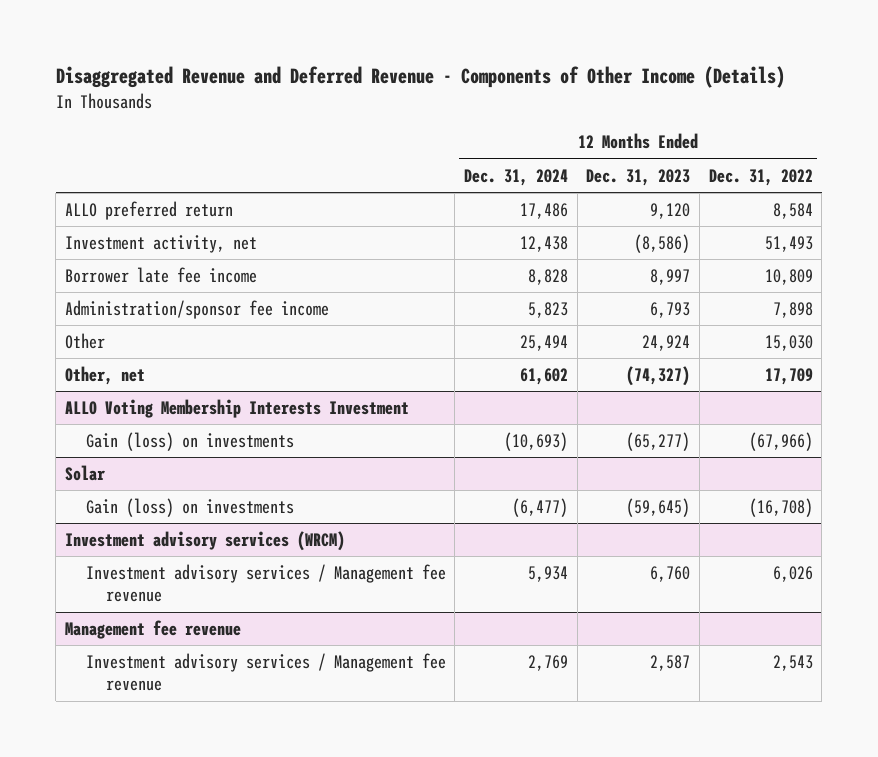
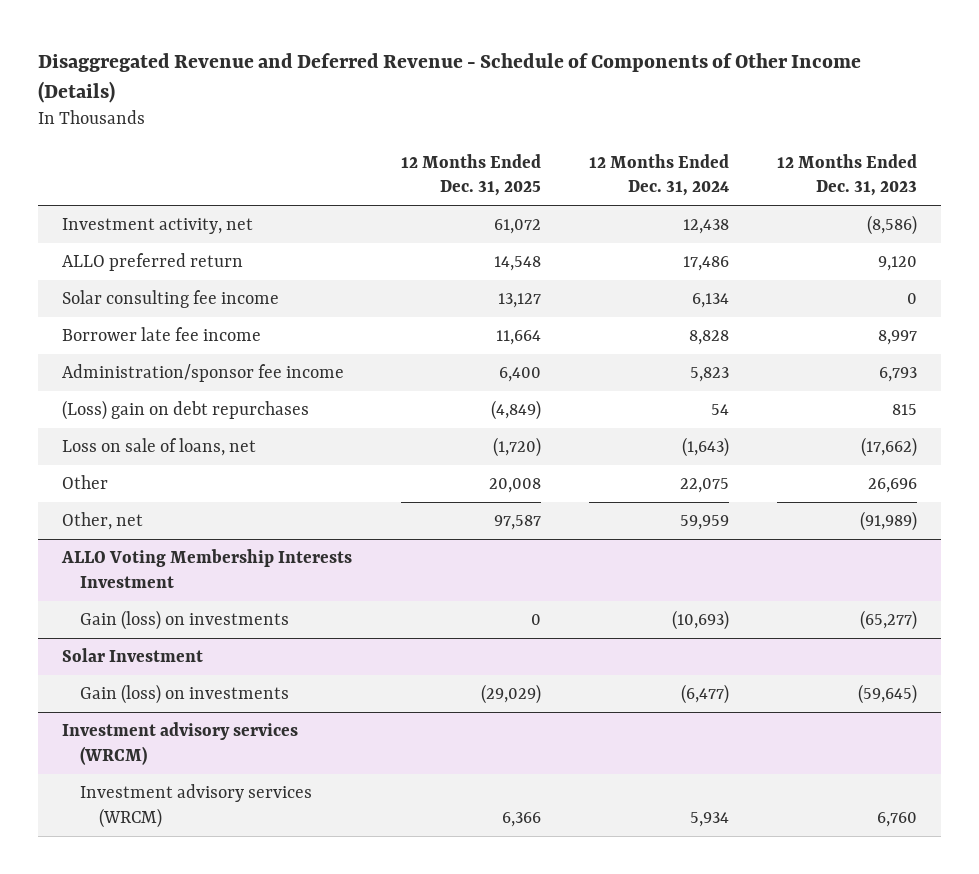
- Disaggregated Revenue and Deferred Revenue - Components of Other Income (Details)
+ Disaggregated Revenue and Deferred Revenue - Schedule of Components of Other Income (Details)
- | 12 Months Ended Dec. 31, 2024 | 12 Months Ended Dec. 31, 2023 | 12 Months Ended Dec. 31, 2022
+ | 12 Months Ended Dec. 31, 2025 | 12 Months Ended Dec. 31, 2024 | 12 Months Ended Dec. 31, 2023
moved down: ALLO preferred return | 14,548 | 17,486 | 9,120
+ Solar consulting fee income | 13,127 | 6,134 | 0
- Other | 25,494 | 24,924 | 15,030
- Other, net | 61,602 | (74,327) | 17,709
+ (Loss) gain on debt repurchases | (4,849) | 54 | 815
+ Loss on sale of loans, net | (1,720) | (1,643) | (17,662)
+ Other | 20,008 | 22,075 | 26,696
+ Other, net | 97,587 | 59,959 | (91,989)
- Solar
+ Solar Investment
@ Investment advisory services (WRCM)
- Investment advisory services / Management fee revenue | 5,934 | 6,760 | 6,026
- Management fee revenue
- Investment advisory services / Management fee revenue | 2,769 | 2,587 | 2,543
@ Investment advisory services (WRCM)
+ Investment advisory services (WRCM) | 6,366 | 5,934 | 6,760

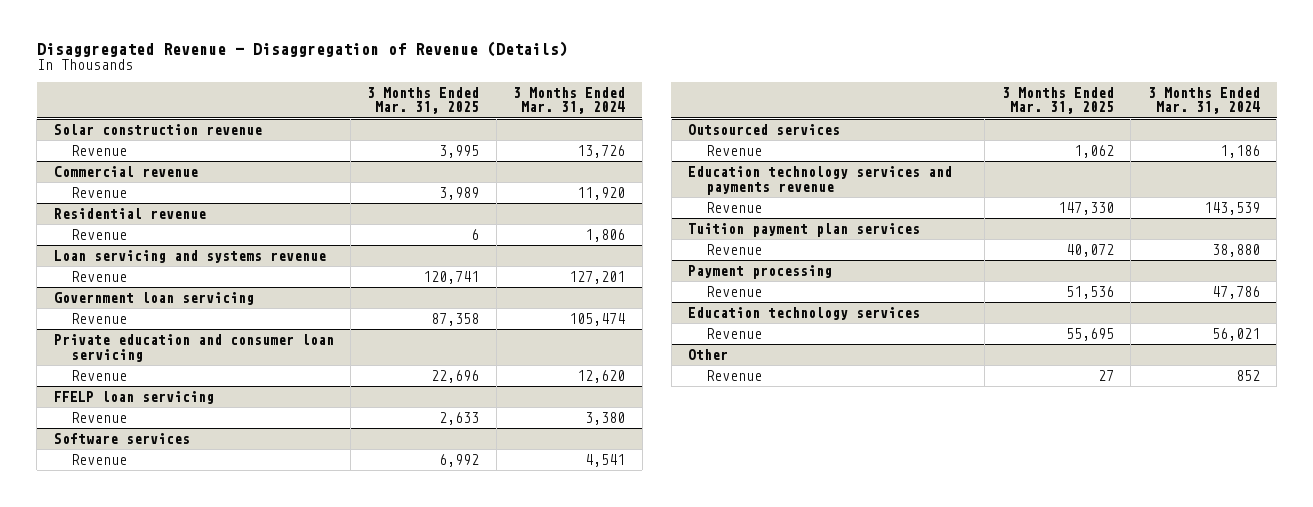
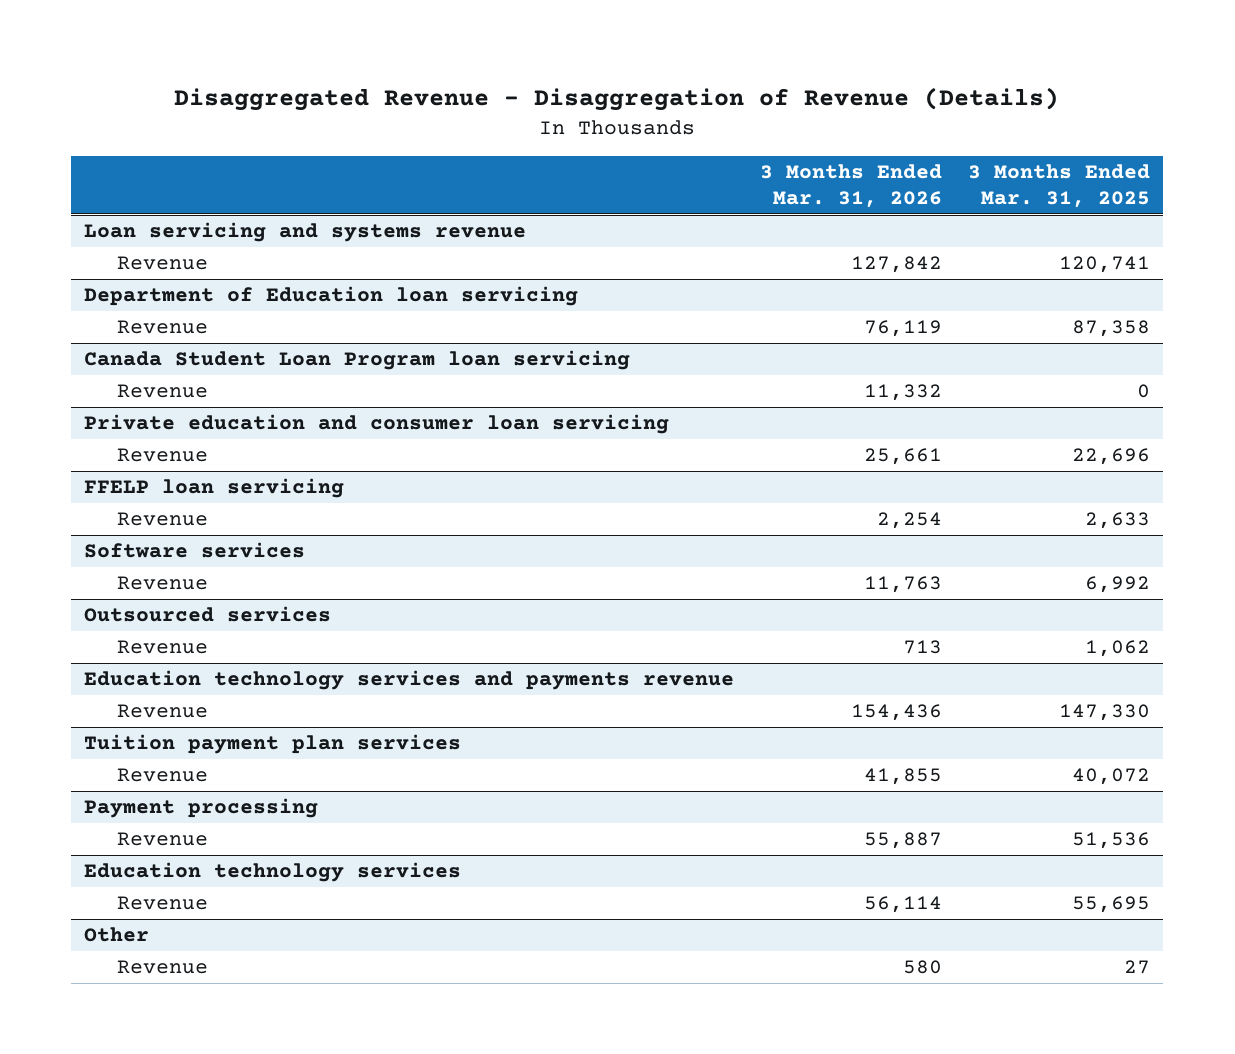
- | 3 Months Ended Mar. 31, 2025 | 3 Months Ended Mar. 31, 2024
+ | 3 Months Ended Mar. 31, 2026 | 3 Months Ended Mar. 31, 2025
- Solar construction revenue
- Revenue | 3,995 | 13,726
- Commercial revenue
- Revenue | 3,989 | 11,920
- Residential revenue
- Revenue | 6 | 1,806
- Government loan servicing
+ Department of Education loan servicing
+ Canada Student Loan Program loan servicing
+ Revenue | 11,332 | 0

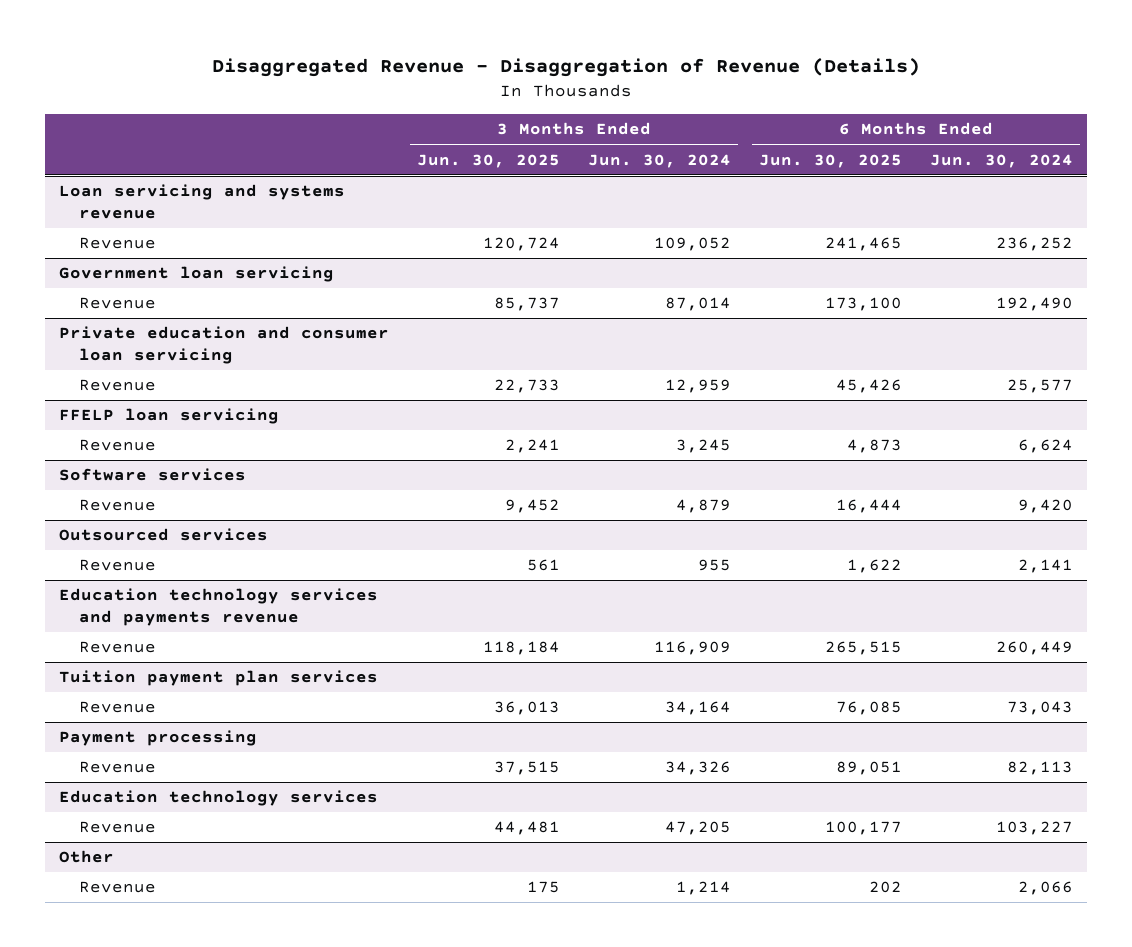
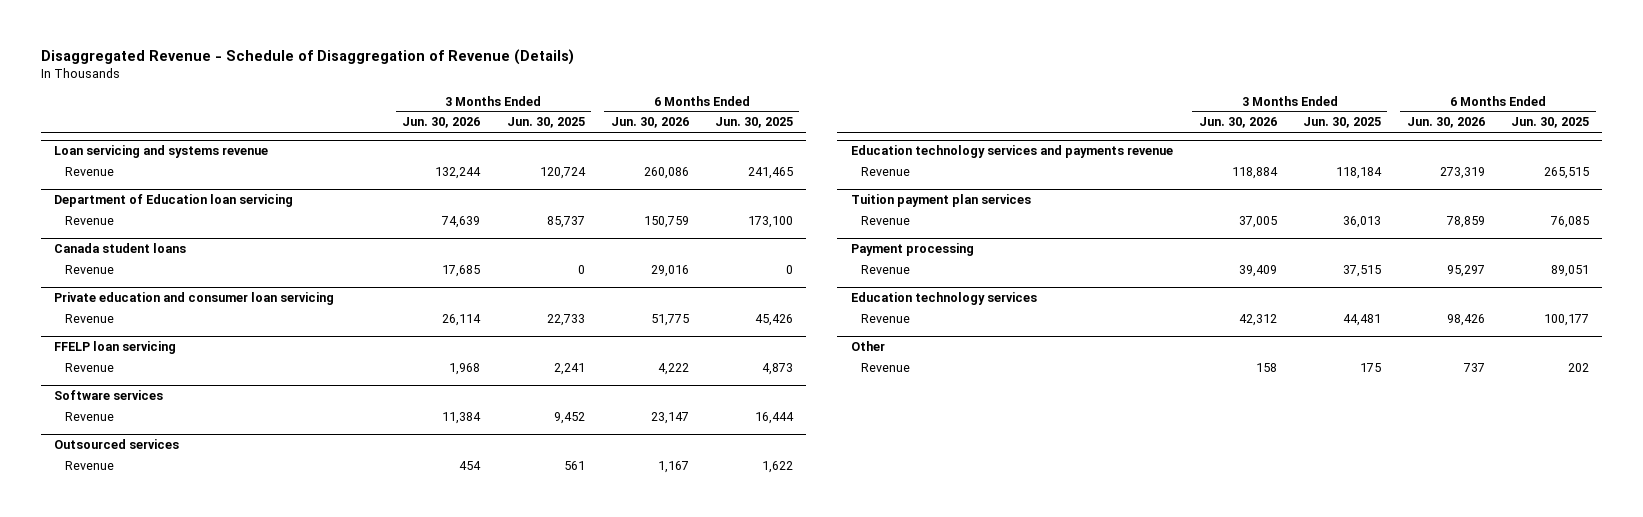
- Disaggregated Revenue - Disaggregation of Revenue (Details)
+ Disaggregated Revenue - Schedule of Disaggregation of Revenue (Details)
- | 3 Months Ended Jun. 30, 2025 | 3 Months Ended Jun. 30, 2024 | 6 Months Ended Jun. 30, 2025 | 6 Months Ended Jun. 30, 2024
+ | 3 Months Ended Jun. 30, 2026 | 3 Months Ended Jun. 30, 2025 | 6 Months Ended Jun. 30, 2026 | 6 Months Ended Jun. 30, 2025
- Government loan servicing
+ Department of Education loan servicing
+ Canada student loans
+ Revenue | 17,685 | 0 | 29,016 | 0

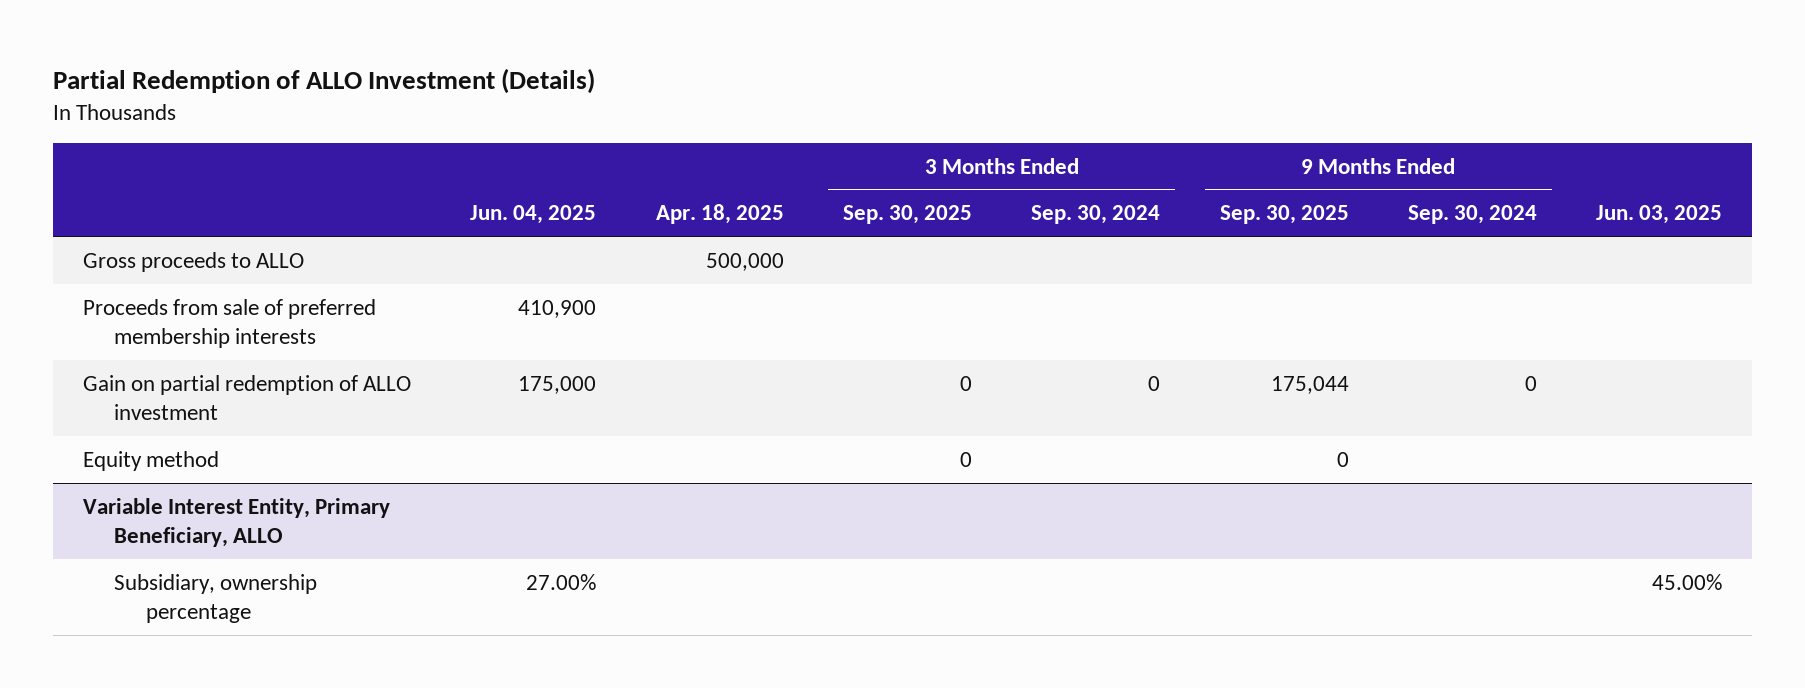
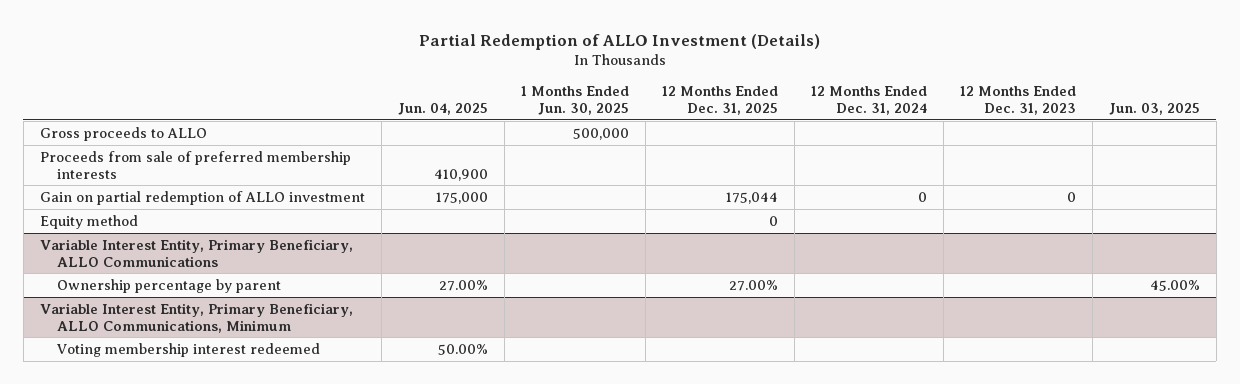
- | Jun. 04, 2025 | Apr. 18, 2025 | 3 Months Ended Sep. 30, 2025 | 3 Months Ended Sep. 30, 2024 | 9 Months Ended Sep. 30, 2025 | 9 Months Ended Sep. 30, 2024 | Jun. 03, 2025
+ | Jun. 04, 2025 | 1 Months Ended Jun. 30, 2025 | 12 Months Ended Dec. 31, 2025 | 12 Months Ended Dec. 31, 2024 | 12 Months Ended Dec. 31, 2023 | Jun. 03, 2025
- Variable Interest Entity, Primary Beneficiary, ALLO
- Subsidiary, ownership percentage | 27.00% | | | | | | 45.00%
+ Variable Interest Entity, Primary Beneficiary, ALLO Communications
+ Ownership percentage by parent | 27.00% | | 27.00% | | | 45.00%
+ Variable Interest Entity, Primary Beneficiary, ALLO Communications, Minimum
+ Voting membership interest redeemed | 50.00% | | | | |

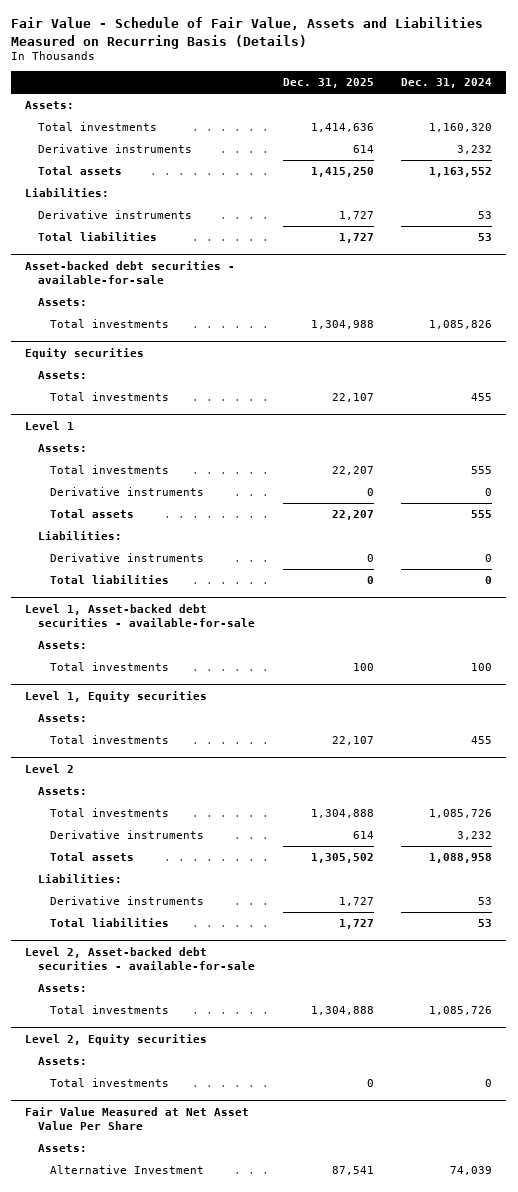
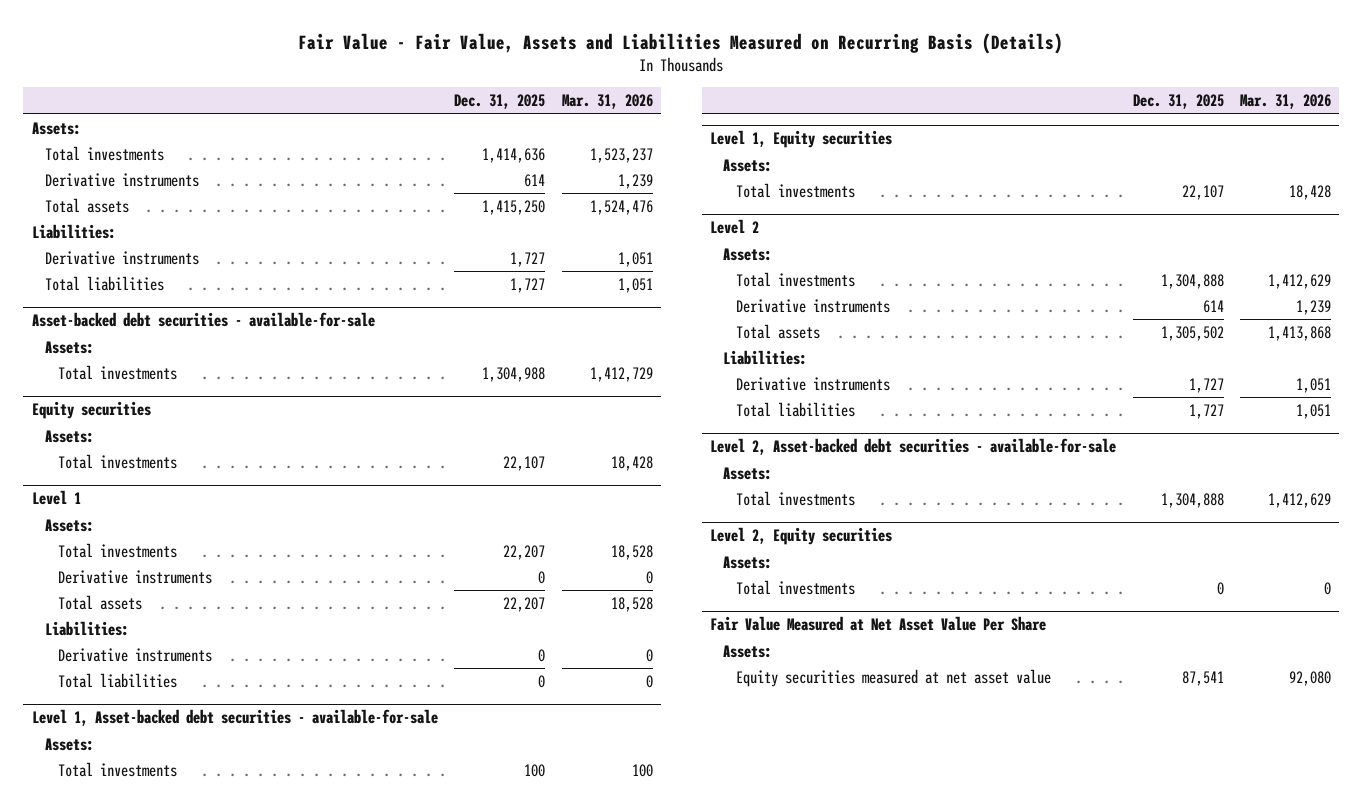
- Fair Value - Schedule of Fair Value, Assets and Liabilities Measured on Recurring Basis (Details)
+ Fair Value - Fair Value, Assets and Liabilities Measured on Recurring Basis (Details)
- | Dec. 31, 2025 | Dec. 31, 2024
+ | Dec. 31, 2025 | Mar. 31, 2026
@ Fair Value Measured at Net Asset Value Per Share
- Alternative Investment | 87,541 | 74,039
+ Equity securities measured at net asset value | 87,541 | 92,080

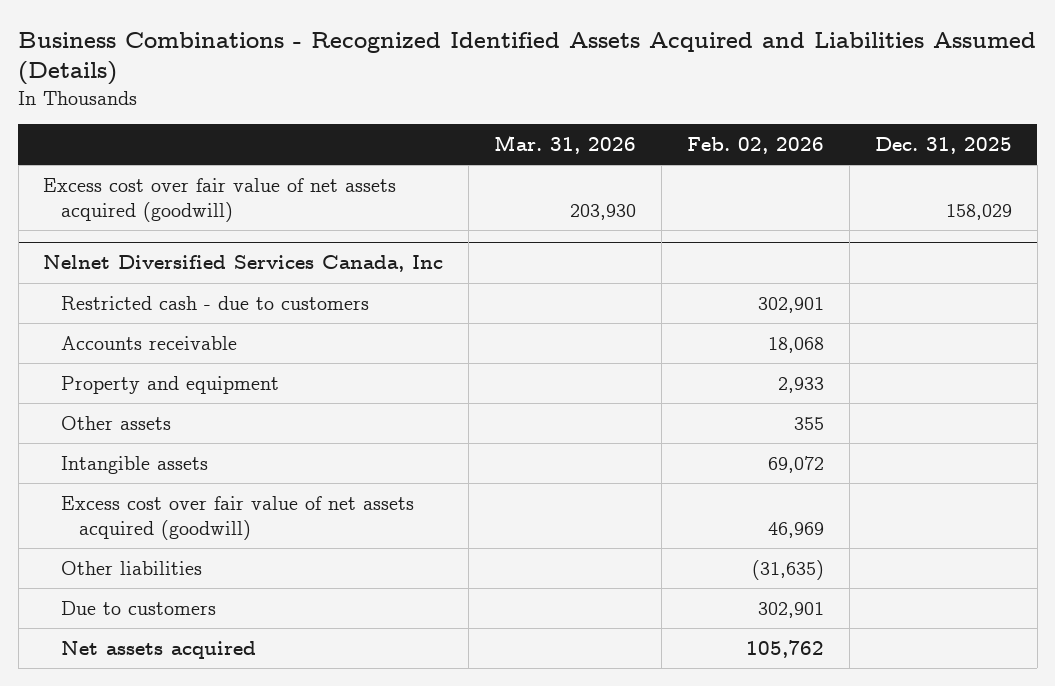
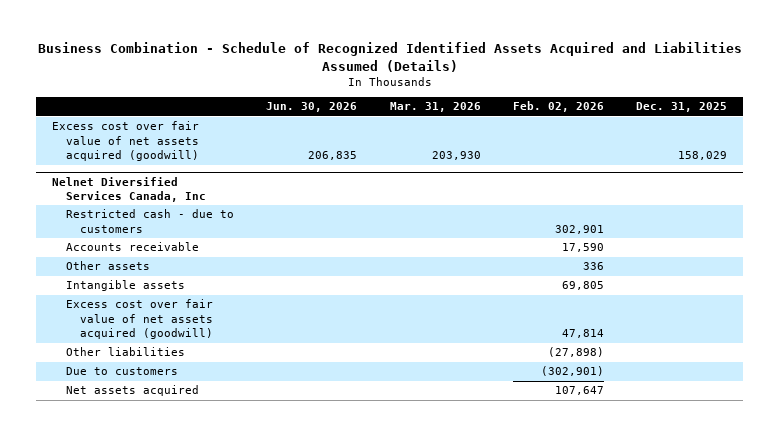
- Business Combinations - Recognized Identified Assets Acquired and Liabilities Assumed (Details)
+ Business Combination - Schedule of Recognized Identified Assets Acquired and Liabilities Assumed (Details)
- | Mar. 31, 2026 | Feb. 02, 2026 | Dec. 31, 2025
+ | Jun. 30, 2026 | Mar. 31, 2026 | Feb. 02, 2026 | Dec. 31, 2025
@ Nelnet Diversified Services Canada, Inc
- Accounts receivable | | 18,068 |
- Property and equipment | | 2,933 |
- Other assets | | 355 |
- Intangible assets | | 69,072 |
- Excess cost over fair value of net assets acquired (goodwill) | | 46,969 |
- Other liabilities | | (31,635) |
- Due to customers | | 302,901 |
- Net assets acquired | | 105,762 |
+ Accounts receivable | | | 17,590 |
+ Other assets | | | 336 |
+ Intangible assets | | | 69,805 |
+ Excess cost over fair value of net assets acquired (goodwill) | | | 47,814 |
+ Other liabilities | | | (27,898) |
+ Due to customers | | | (302,901) |
+ Net assets acquired | | | 107,647 |

